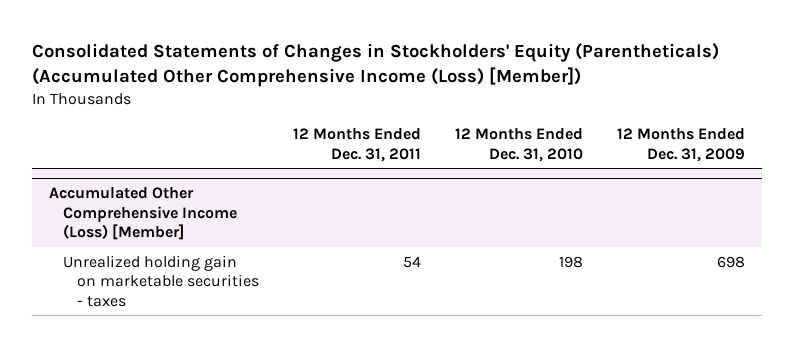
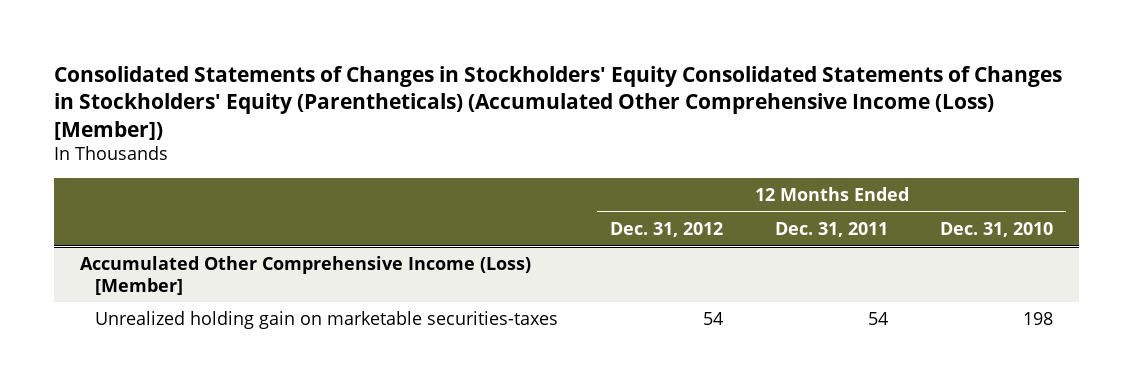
- Consolidated Statements of Changes in Stockholders' Equity (Parentheticals) (Accumulated Other Comprehensive Income (Loss) [Member])
+ Consolidated Statements of Changes in Stockholders' Equity Consolidated Statements of Changes in Stockholders' Equity (Parentheticals) (Accumulated Other Comprehensive Income (Loss) [Member])
- | 12 Months Ended Dec. 31, 2011 | 12 Months Ended Dec. 31, 2010 | 12 Months Ended Dec. 31, 2009
+ | 12 Months Ended Dec. 31, 2012 | 12 Months Ended Dec. 31, 2011 | 12 Months Ended Dec. 31, 2010
@ Accumulated Other Comprehensive Income (Loss) [Member]
- Unrealized holding gain on marketable securities - taxes | 54 | 198 | 698
+ Unrealized holding gain on marketable securities-taxes | 54 | 54 | 198

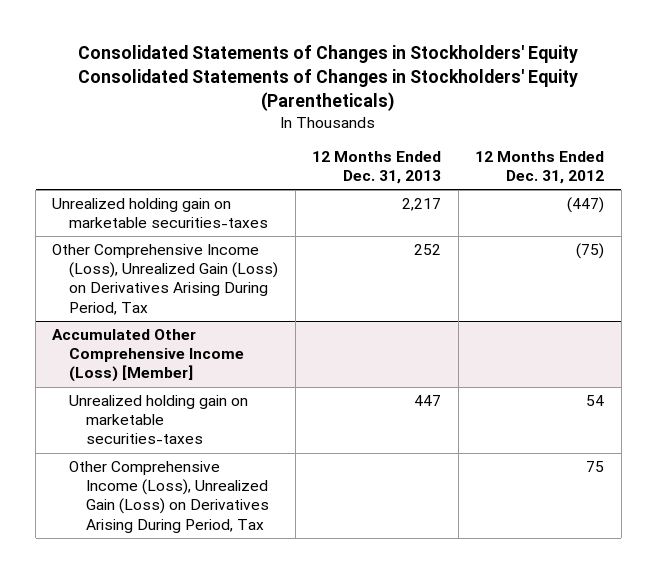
- Consolidated Statements of Changes in Stockholders' Equity Consolidated Statements of Changes in Stockholders' Equity (Parentheticals) (Accumulated Other Comprehensive Income (Loss) [Member])
+ Consolidated Statements of Changes in Stockholders' Equity Consolidated Statements of Changes in Stockholders' Equity (Parentheticals)
- | 12 Months Ended Dec. 31, 2012 | 12 Months Ended Dec. 31, 2011 | 12 Months Ended Dec. 31, 2010
+ | 12 Months Ended Dec. 31, 2013 | 12 Months Ended Dec. 31, 2012
+ Unrealized holding gain on marketable securities-taxes | 2,217 | (447)
+ Other Comprehensive Income (Loss), Unrealized Gain (Loss) on Derivatives Arising During Period, Tax | 252 | (75)
@ Accumulated Other Comprehensive Income (Loss) [Member]
+ Other Comprehensive Income (Loss), Unrealized Gain (Loss) on Derivatives Arising During Period, Tax | | 75

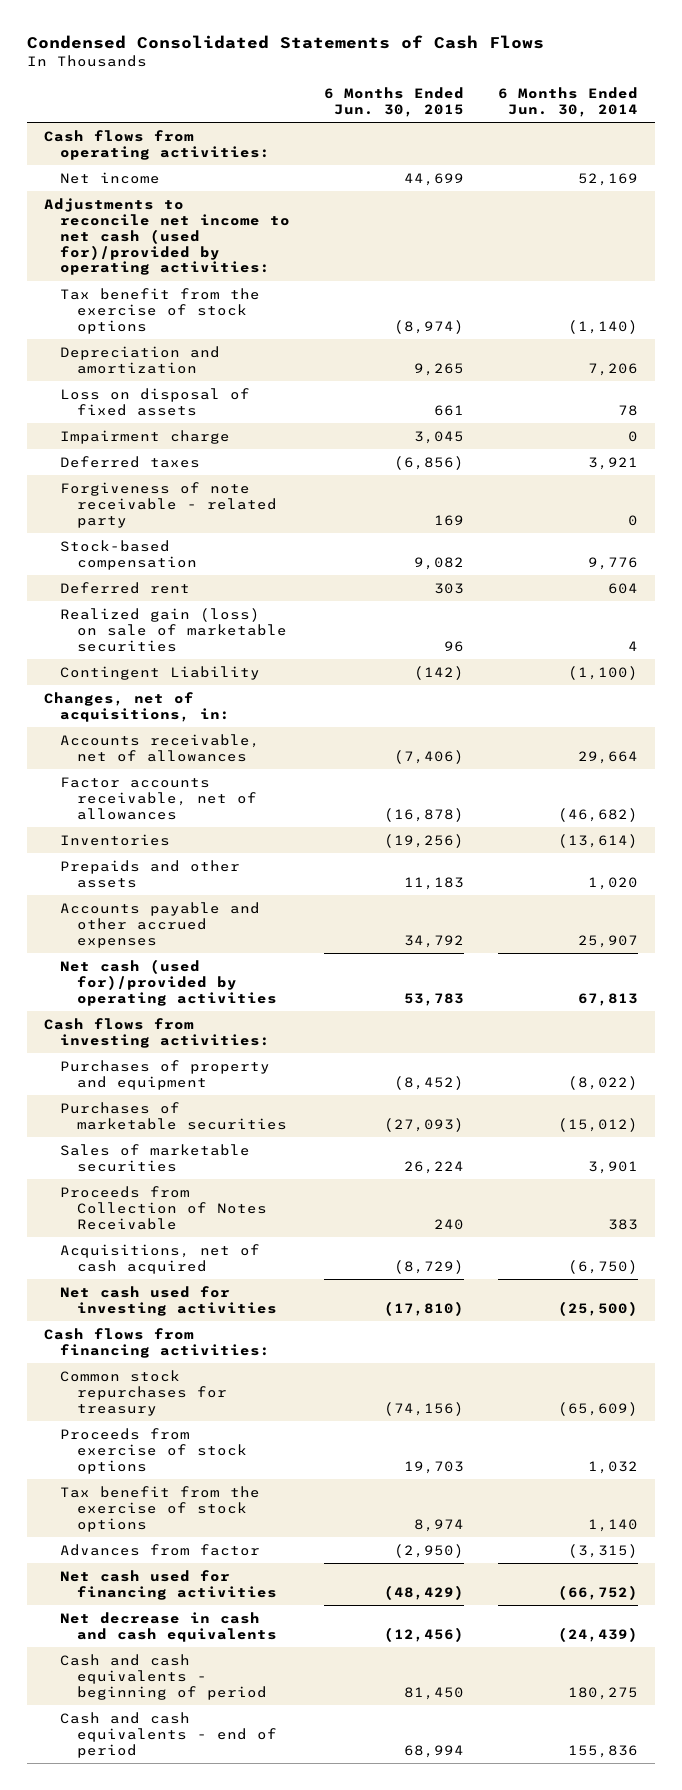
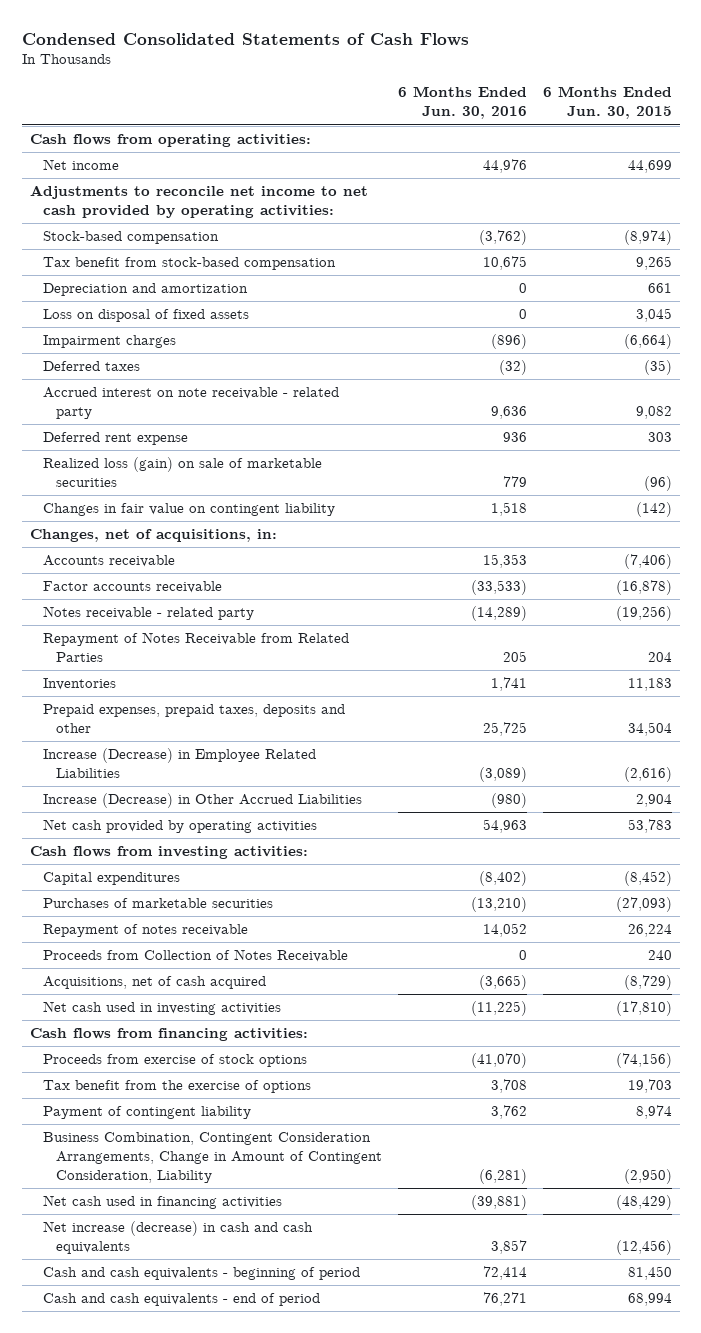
- | 6 Months Ended Jun. 30, 2015 | 6 Months Ended Jun. 30, 2014
+ | 6 Months Ended Jun. 30, 2016 | 6 Months Ended Jun. 30, 2015
- Adjustments to reconcile net income to net cash (used for)/provided by operating activities:
- Tax benefit from the exercise of stock options | (8,974) | (1,140)
- Depreciation and amortization | 9,265 | 7,206
- Loss on disposal of fixed assets | 661 | 78
- Impairment charge | 3,045 | 0
- Deferred taxes | (6,856) | 3,921
- Forgiveness of note receivable - related party | 169 | 0
- Stock-based compensation | 9,082 | 9,776
- Deferred rent | 303 | 604
- Realized gain (loss) on sale of marketable securities | 96 | 4
- Contingent Liability | (142) | (1,100)
+ Adjustments to reconcile net income to net cash provided by operating activities:
+ Stock-based compensation | (3,762) | (8,974)
+ Tax benefit from stock-based compensation | 10,675 | 9,265
+ Depreciation and amortization | 0 | 661
+ Loss on disposal of fixed assets | 0 | 3,045
+ Impairment charges | (896) | (6,664)
+ Deferred taxes | (32) | (35)
+ Accrued interest on note receivable - related party | 9,636 | 9,082
+ Deferred rent expense | 936 | 303
+ Realized loss (gain) on sale of marketable securities | 779 | (96)
+ Changes in fair value on contingent liability | 1,518 | (142)
- Accounts receivable, net of allowances | (7,406) | 29,664
- Factor accounts receivable, net of allowances | (16,878) | (46,682)
- Inventories | (19,256) | (13,614)
- Prepaids and other assets | 11,183 | 1,020
- Accounts payable and other accrued expenses | 34,792 | 25,907
- Net cash (used for)/provided by operating activities | 53,783 | 67,813
+ Accounts receivable | 15,353 | (7,406)
+ Factor accounts receivable | (33,533) | (16,878)
+ Notes receivable - related party | (14,289) | (19,256)
+ Repayment of Notes Receivable from Related Parties | 205 | 204
+ Inventories | 1,741 | 11,183
+ Prepaid expenses, prepaid taxes, deposits and other | 25,725 | 34,504
+ Increase (Decrease) in Employee Related Liabilities | (3,089) | (2,616)
+ Increase (Decrease) in Other Accrued Liabilities | (980) | 2,904
+ Net cash provided by operating activities | 54,963 | 53,783
- Purchases of property and equipment | (8,452) | (8,022)
+ Capital expenditures | (8,402) | (8,452)
- Sales of marketable securities | 26,224 | 3,901
+ Repayment of notes receivable | 14,052 | 26,224
- Net cash used for investing activities | (17,810) | (25,500)
+ Net cash used in investing activities | (11,225) | (17,810)
- Common stock repurchases for treasury | (74,156) | (65,609)
- Proceeds from exercise of stock options | 19,703 | 1,032
- Tax benefit from the exercise of stock options | 8,974 | 1,140
- Advances from factor | (2,950) | (3,315)
- Net cash used for financing activities | (48,429) | (66,752)
- Net decrease in cash and cash equivalents | (12,456) | (24,439)
+ Proceeds from exercise of stock options | (41,070) | (74,156)
+ Tax benefit from the exercise of options | 3,708 | 19,703
+ Payment of contingent liability | 3,762 | 8,974
+ Business Combination, Contingent Consideration Arrangements, Change in Amount of Contingent Consideration, Liability | (6,281) | (2,950)
+ Net cash used in financing activities | (39,881) | (48,429)
+ Net increase (decrease) in cash and cash equivalents | 3,857 | (12,456)

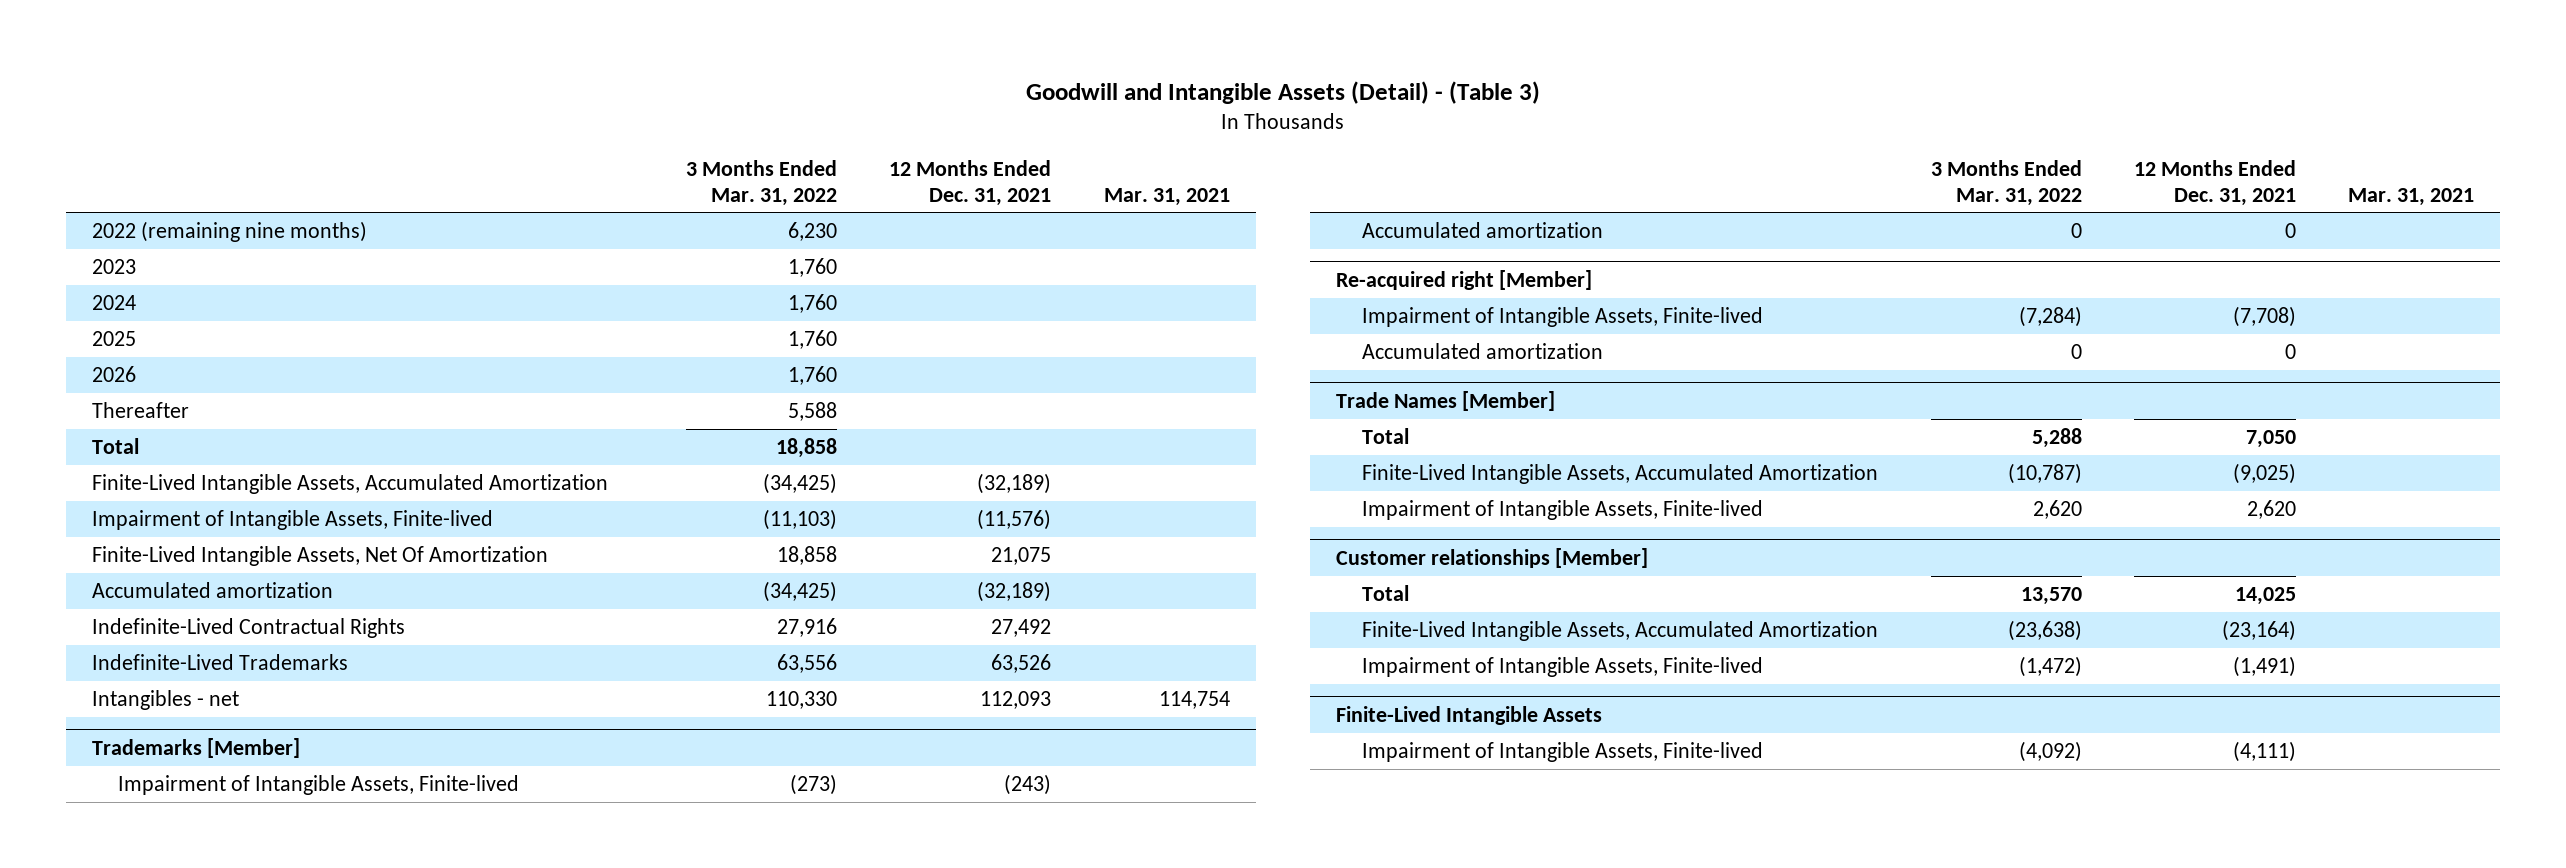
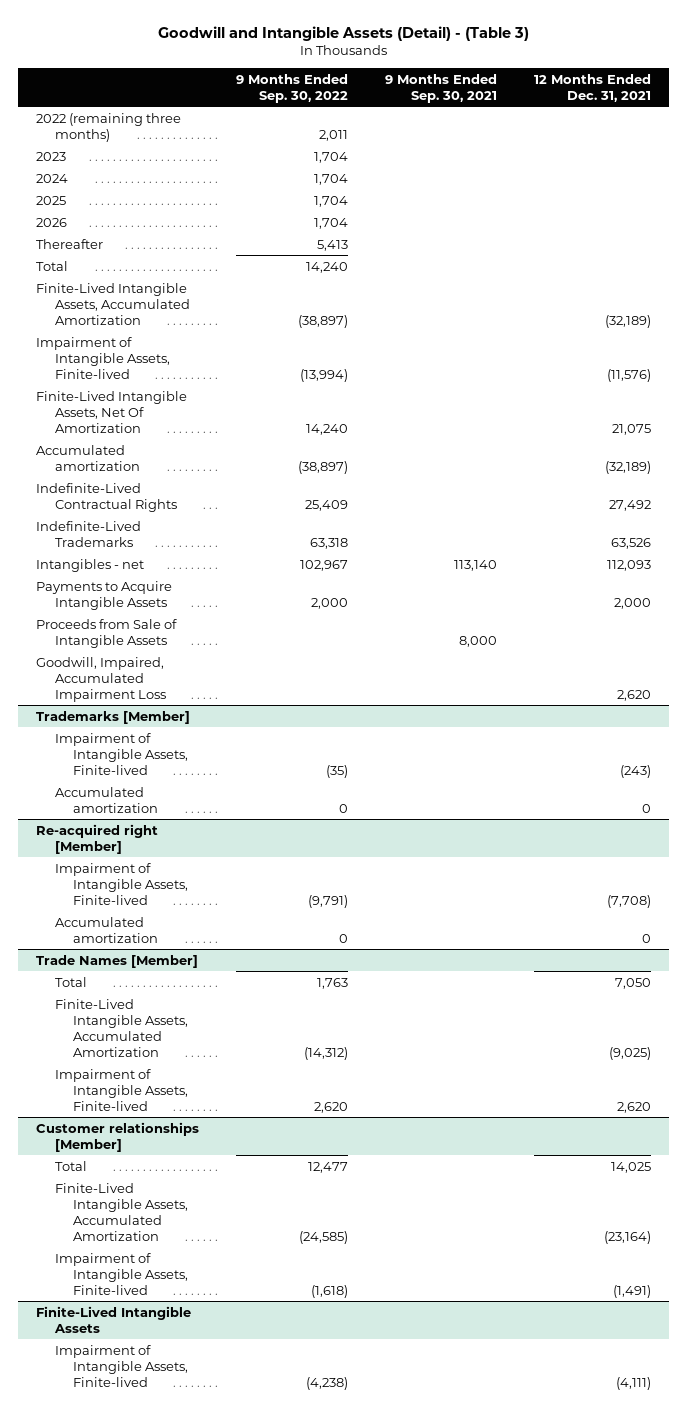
- | 3 Months Ended Mar. 31, 2022 | 12 Months Ended Dec. 31, 2021 | Mar. 31, 2021
+ | 9 Months Ended Sep. 30, 2022 | 9 Months Ended Sep. 30, 2021 | 12 Months Ended Dec. 31, 2021
- 2022 (remaining nine months) | 6,230 | |
+ 2022 (remaining three months) | 2,011 | |
+ Payments to Acquire Intangible Assets | 2,000 | | 2,000
+ Proceeds from Sale of Intangible Assets | | 8,000 |
+ Goodwill, Impaired, Accumulated Impairment Loss | | | 2,620

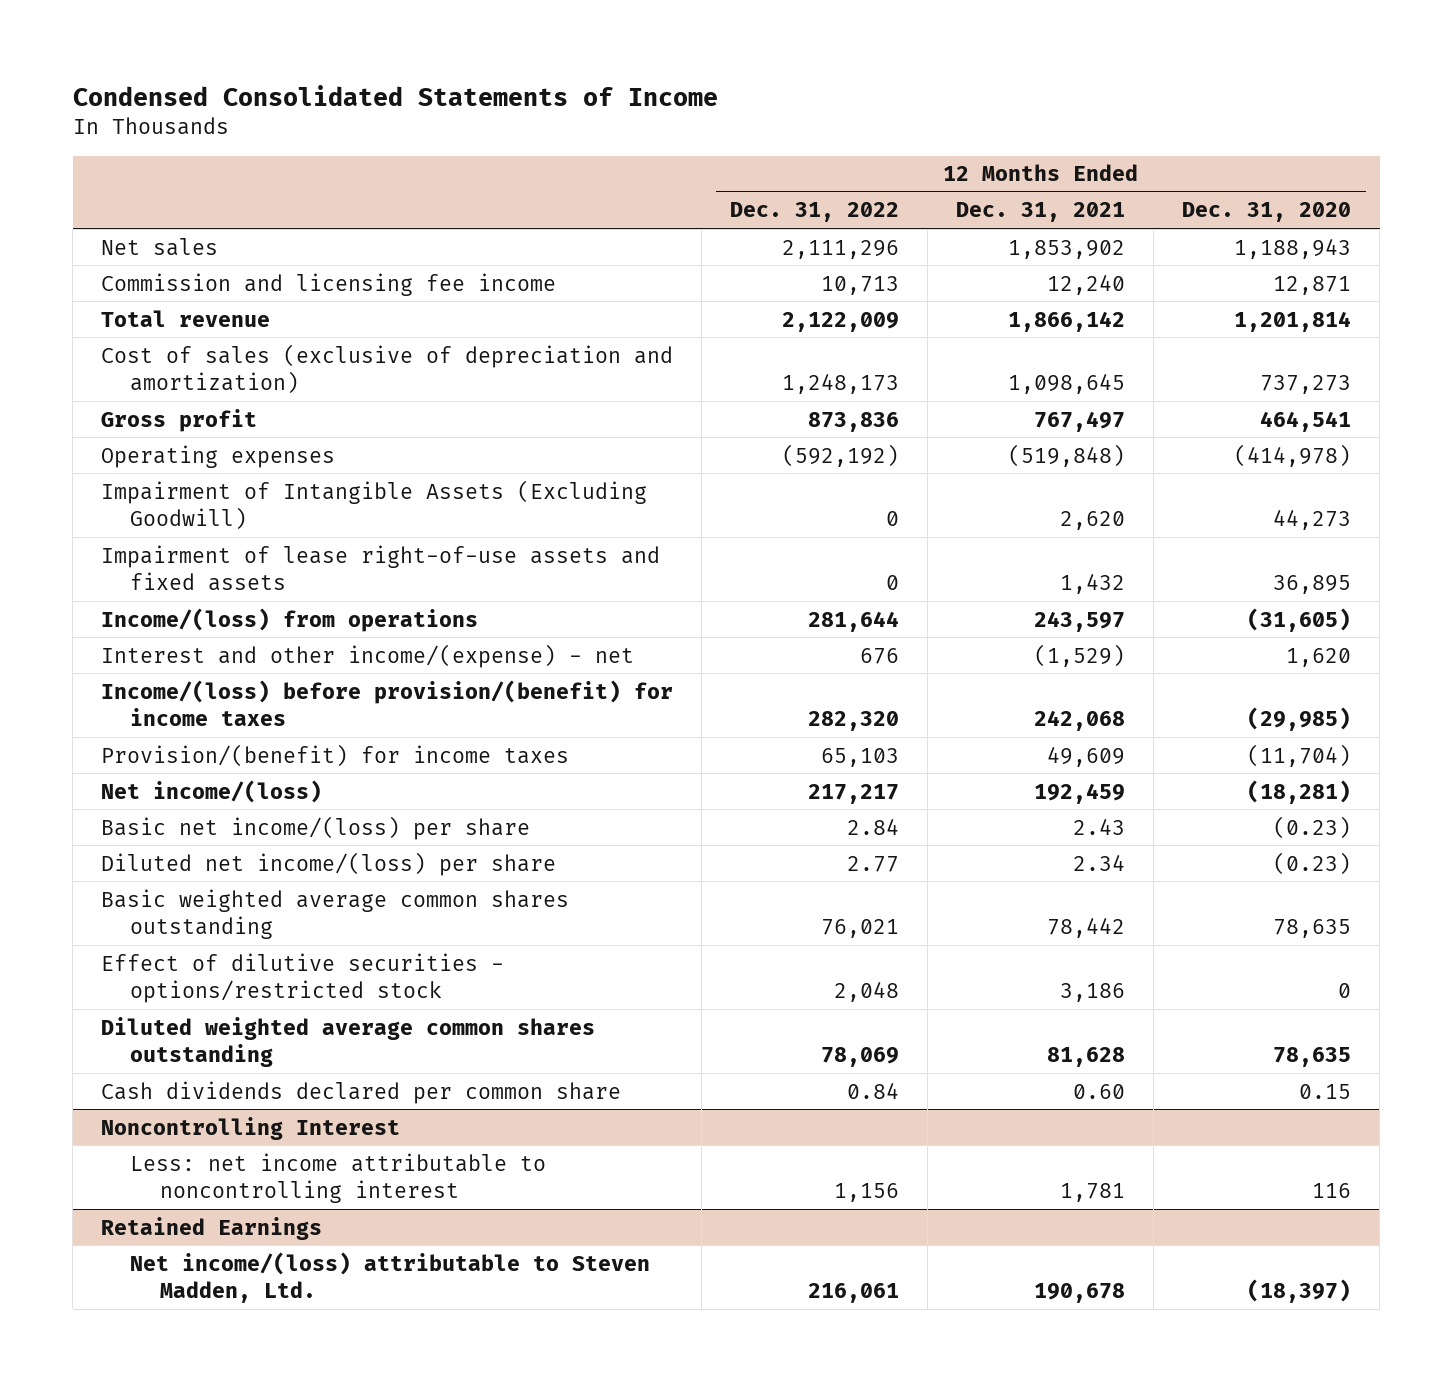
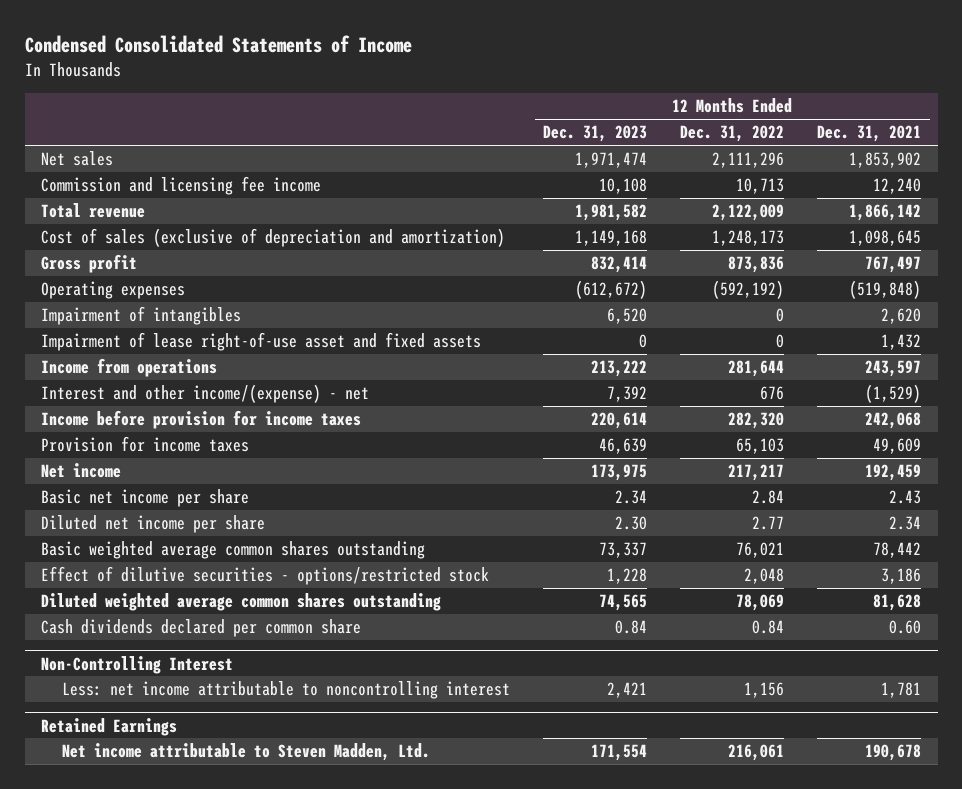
- | 12 Months Ended Dec. 31, 2022 | 12 Months Ended Dec. 31, 2021 | 12 Months Ended Dec. 31, 2020
+ | 12 Months Ended Dec. 31, 2023 | 12 Months Ended Dec. 31, 2022 | 12 Months Ended Dec. 31, 2021
- Impairment of Intangible Assets (Excluding Goodwill) | 0 | 2,620 | 44,273
- Impairment of lease right-of-use assets and fixed assets | 0 | 1,432 | 36,895
- Income/(loss) from operations | 281,644 | 243,597 | (31,605)
+ Impairment of intangibles | 6,520 | 0 | 2,620
+ Impairment of lease right-of-use asset and fixed assets | 0 | 0 | 1,432
+ Income from operations | 213,222 | 281,644 | 243,597
- Income/(loss) before provision/(benefit) for income taxes | 282,320 | 242,068 | (29,985)
- Provision/(benefit) for income taxes | 65,103 | 49,609 | (11,704)
- Net income/(loss) | 217,217 | 192,459 | (18,281)
- Basic net income/(loss) per share | 2.84 | 2.43 | (0.23)
- Diluted net income/(loss) per share | 2.77 | 2.34 | (0.23)
+ Income before provision for income taxes | 220,614 | 282,320 | 242,068
+ Provision for income taxes | 46,639 | 65,103 | 49,609
+ Net income | 173,975 | 217,217 | 192,459
+ Basic net income per share | 2.34 | 2.84 | 2.43
+ Diluted net income per share | 2.30 | 2.77 | 2.34
- Noncontrolling Interest
+ Non-Controlling Interest
@ Retained Earnings
- Net income/(loss) attributable to Steven Madden, Ltd. | 216,061 | 190,678 | (18,397)
+ Net income attributable to Steven Madden, Ltd. | 171,554 | 216,061 | 190,678

